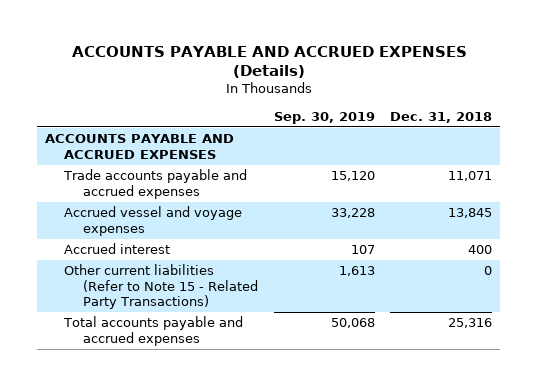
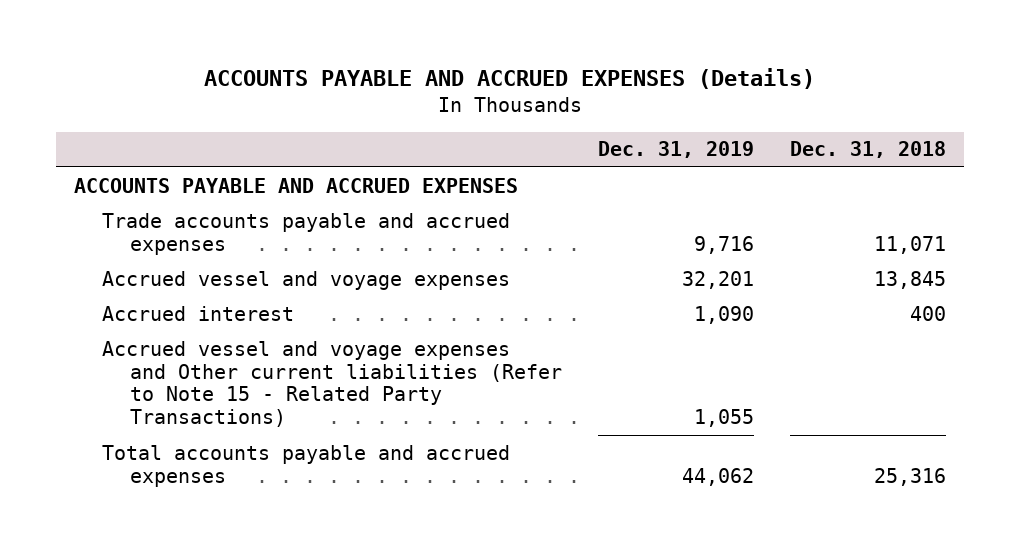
- | Sep. 30, 2019 | Dec. 31, 2018
+ | Dec. 31, 2019 | Dec. 31, 2018
- Other current liabilities (Refer to Note 15 - Related Party Transactions) | 1,613 | 0
+ Accrued vessel and voyage expenses and Other current liabilities (Refer to Note 15 - Related Party Transactions) | 1,055 |

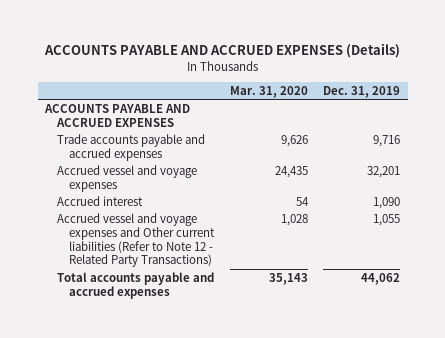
- | Dec. 31, 2019 | Dec. 31, 2018
+ | Mar. 31, 2020 | Dec. 31, 2019
- Accrued vessel and voyage expenses and Other current liabilities (Refer to Note 15 - Related Party Transactions) | 1,055 |
+ Accrued vessel and voyage expenses and Other current liabilities (Refer to Note 12 - Related Party Transactions) | 1,028 | 1,055

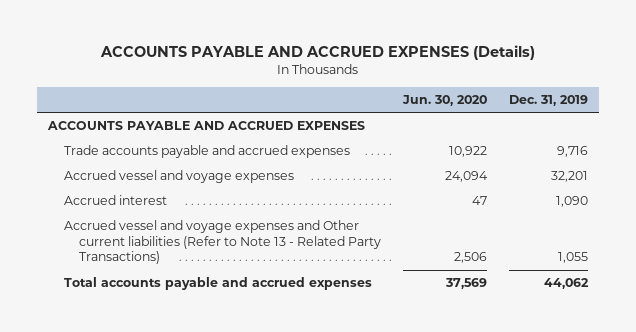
- | Mar. 31, 2020 | Dec. 31, 2019
+ | Jun. 30, 2020 | Dec. 31, 2019
- Accrued vessel and voyage expenses and Other current liabilities (Refer to Note 12 - Related Party Transactions) | 1,028 | 1,055
+ Accrued vessel and voyage expenses and Other current liabilities (Refer to Note 13 - Related Party Transactions) | 2,506 | 1,055

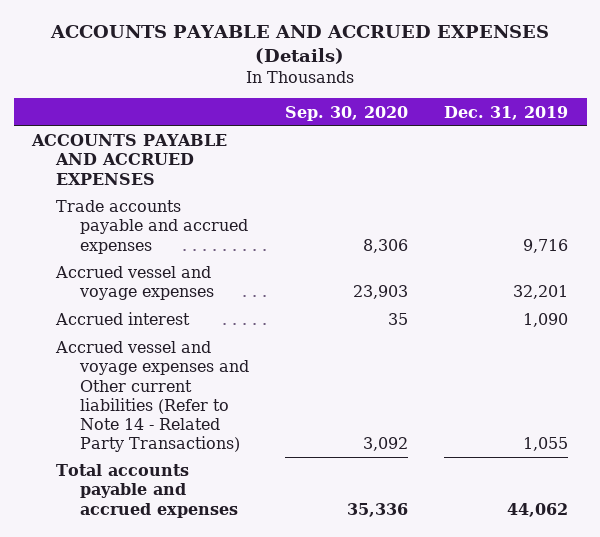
- | Jun. 30, 2020 | Dec. 31, 2019
+ | Sep. 30, 2020 | Dec. 31, 2019
- Accrued vessel and voyage expenses and Other current liabilities (Refer to Note 13 - Related Party Transactions) | 2,506 | 1,055
+ Accrued vessel and voyage expenses and Other current liabilities (Refer to Note 14 - Related Party Transactions) | 3,092 | 1,055

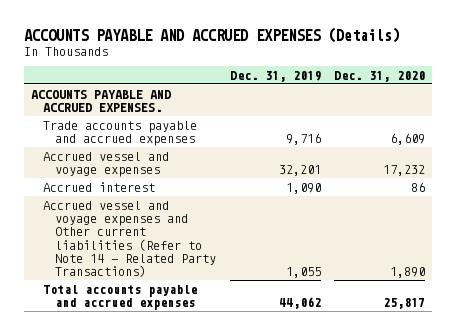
- | Sep. 30, 2020 | Dec. 31, 2019
+ | Dec. 31, 2019 | Dec. 31, 2020
- ACCOUNTS PAYABLE AND ACCRUED EXPENSES
+ ACCOUNTS PAYABLE AND ACCRUED EXPENSES.

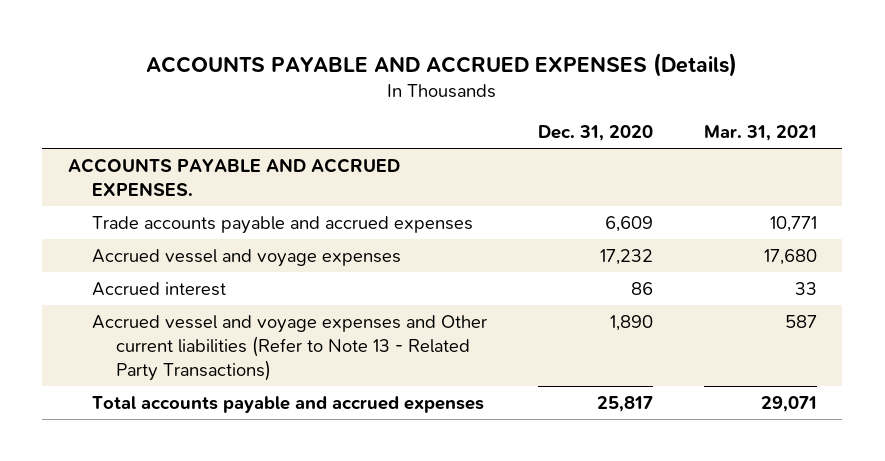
- | Dec. 31, 2019 | Dec. 31, 2020
+ | Dec. 31, 2020 | Mar. 31, 2021
- Accrued vessel and voyage expenses and Other current liabilities (Refer to Note 14 - Related Party Transactions) | 1,055 | 1,890
+ Accrued vessel and voyage expenses and Other current liabilities (Refer to Note 13 - Related Party Transactions) | 1,890 | 587

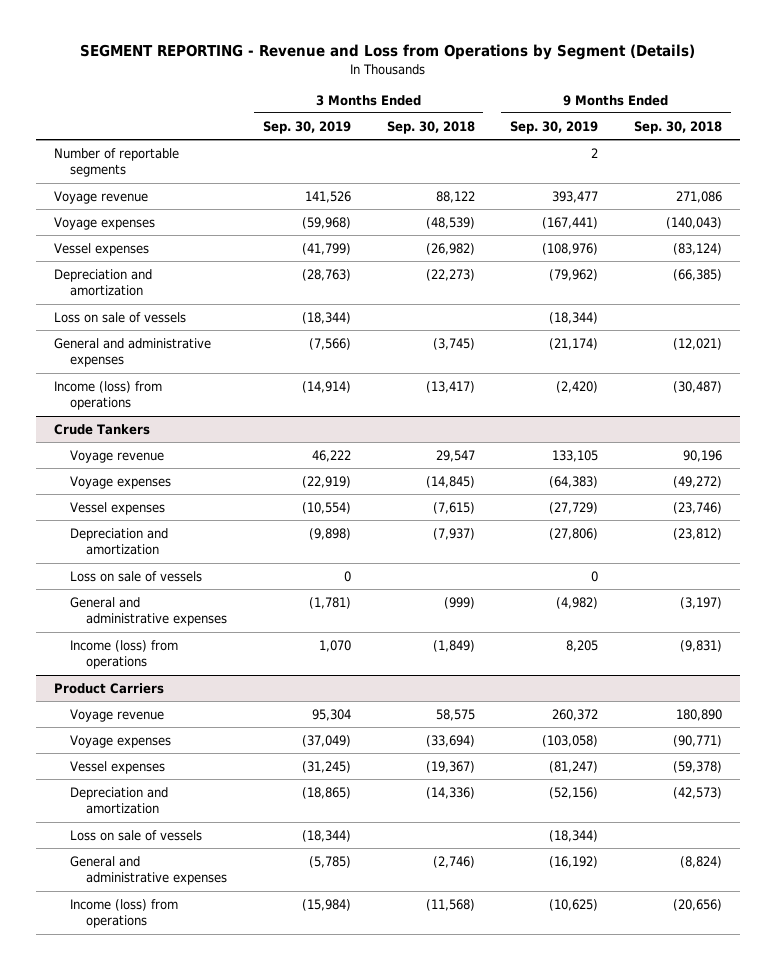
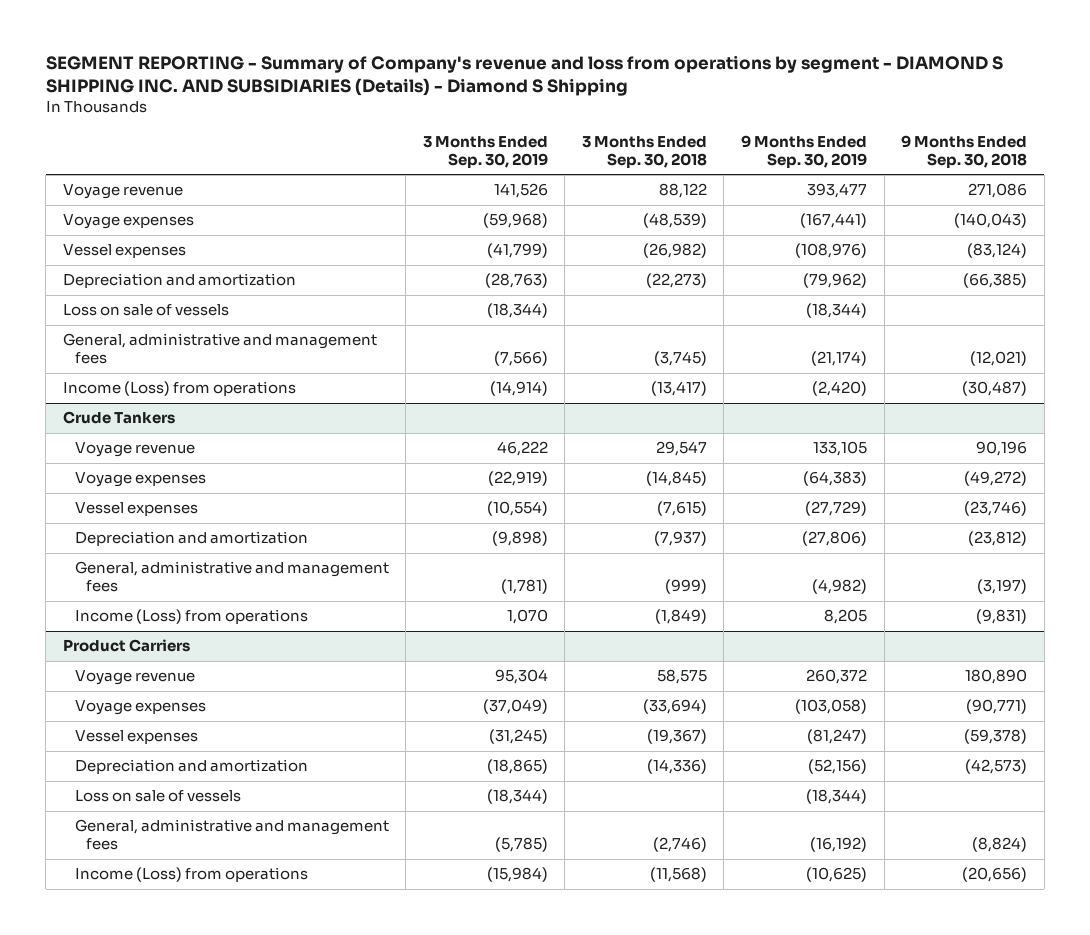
- SEGMENT REPORTING - Revenue and Loss from Operations by Segment (Details)
+ SEGMENT REPORTING - Summary of Company's revenue and loss from operations by segment - DIAMOND S SHIPPING INC. AND SUBSIDIARIES (Details) - Diamond S Shipping
- Number of reportable segments | | | 2 |
- General and administrative expenses | (7,566) | (3,745) | (21,174) | (12,021)
- Income (loss) from operations | (14,914) | (13,417) | (2,420) | (30,487)
+ General, administrative and management fees | (7,566) | (3,745) | (21,174) | (12,021)
+ Income (Loss) from operations | (14,914) | (13,417) | (2,420) | (30,487)
@ Crude Tankers
- Loss on sale of vessels | 0 | | 0 |
- General and administrative expenses | (1,781) | (999) | (4,982) | (3,197)
- Income (loss) from operations | 1,070 | (1,849) | 8,205 | (9,831)
+ General, administrative and management fees | (1,781) | (999) | (4,982) | (3,197)
+ Income (Loss) from operations | 1,070 | (1,849) | 8,205 | (9,831)
@ Product Carriers
- General and administrative expenses | (5,785) | (2,746) | (16,192) | (8,824)
- Income (loss) from operations | (15,984) | (11,568) | (10,625) | (20,656)
+ General, administrative and management fees | (5,785) | (2,746) | (16,192) | (8,824)
+ Income (Loss) from operations | (15,984) | (11,568) | (10,625) | (20,656)

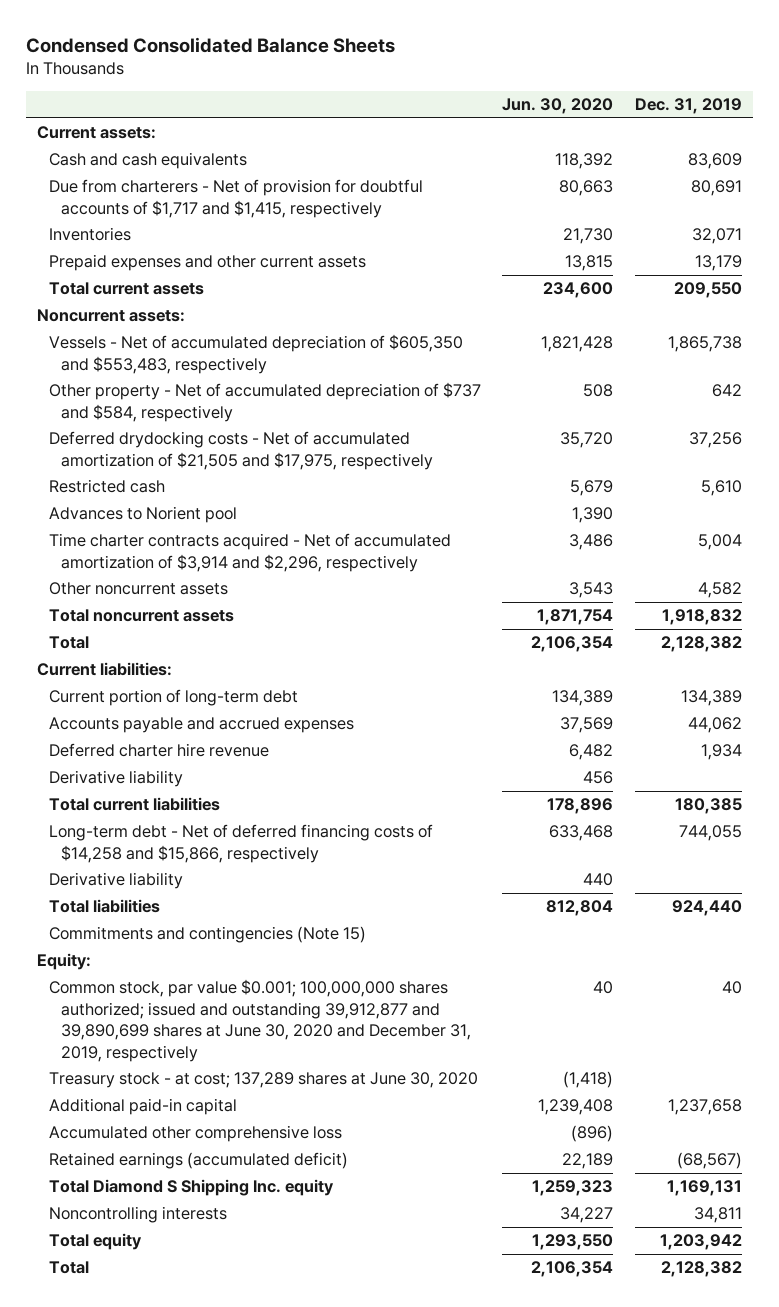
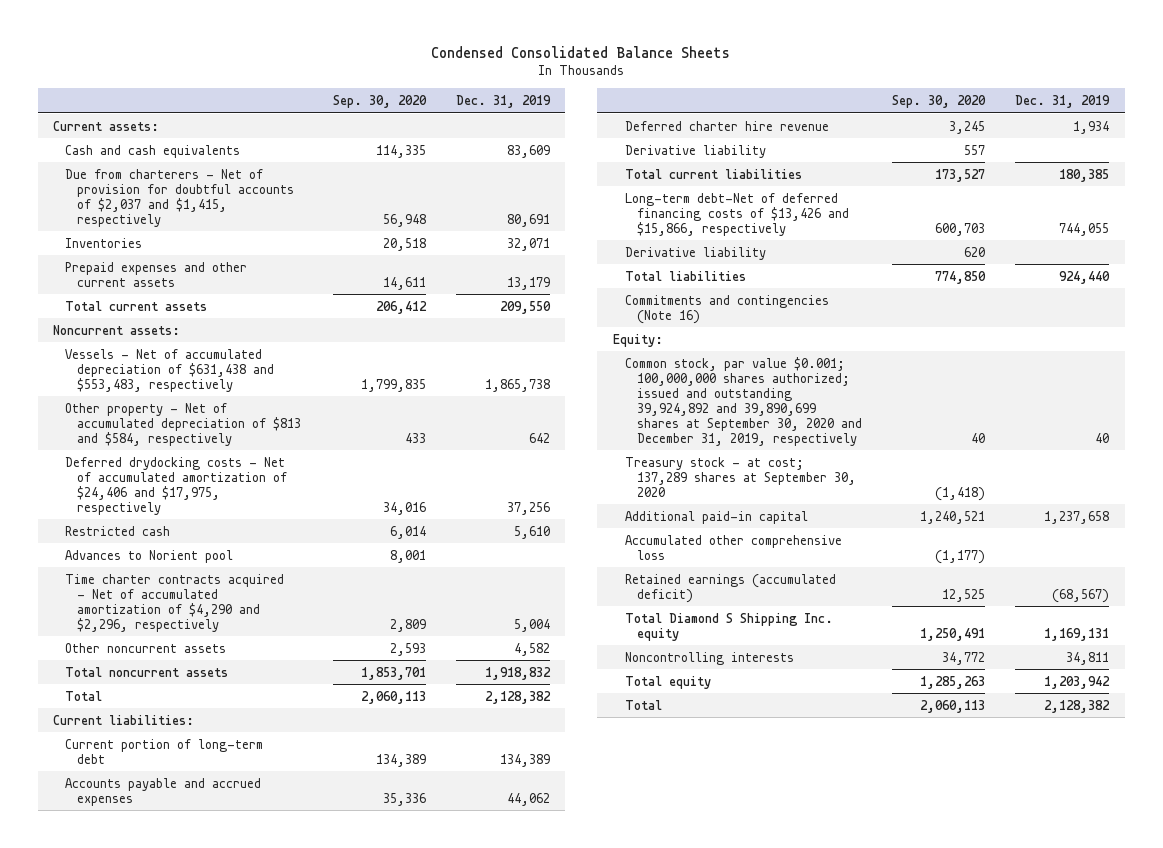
- | Jun. 30, 2020 | Dec. 31, 2019
+ | Sep. 30, 2020 | Dec. 31, 2019
- Due from charterers - Net of provision for doubtful accounts of $1,717 and $1,415, respectively | 80,663 | 80,691
+ Due from charterers - Net of provision for doubtful accounts of $2,037 and $1,415, respectively | 56,948 | 80,691
- Vessels - Net of accumulated depreciation of $605,350 and $553,483, respectively | 1,821,428 | 1,865,738
- Other property - Net of accumulated depreciation of $737 and $584, respectively | 508 | 642
- Deferred drydocking costs - Net of accumulated amortization of $21,505 and $17,975, respectively | 35,720 | 37,256
+ Vessels - Net of accumulated depreciation of $631,438 and $553,483, respectively | 1,799,835 | 1,865,738
+ Other property - Net of accumulated depreciation of $813 and $584, respectively | 433 | 642
+ Deferred drydocking costs - Net of accumulated amortization of $24,406 and $17,975, respectively | 34,016 | 37,256
- Time charter contracts acquired - Net of accumulated amortization of $3,914 and $2,296, respectively | 3,486 | 5,004
+ Time charter contracts acquired - Net of accumulated amortization of $4,290 and $2,296, respectively | 2,809 | 5,004
- Long-term debt - Net of deferred financing costs of $14,258 and $15,866, respectively | 633,468 | 744,055
+ Long-term debt-Net of deferred financing costs of $13,426 and $15,866, respectively | 600,703 | 744,055
- Commitments and contingencies (Note 15)
+ Commitments and contingencies (Note 16)
- Common stock, par value $0.001; 100,000,000 shares authorized; issued and outstanding 39,912,877 and 39,890,699 shares at June 30, 2020 and December 31, 2019, respectively | 40 | 40
- Treasury stock - at cost; 137,289 shares at June 30, 2020 | (1,418) |
+ Common stock, par value $0.001; 100,000,000 shares authorized; issued and outstanding 39,924,892 and 39,890,699 shares at September 30, 2020 and December 31, 2019, respectively | 40 | 40
+ Treasury stock - at cost; 137,289 shares at September 30, 2020 | (1,418) |

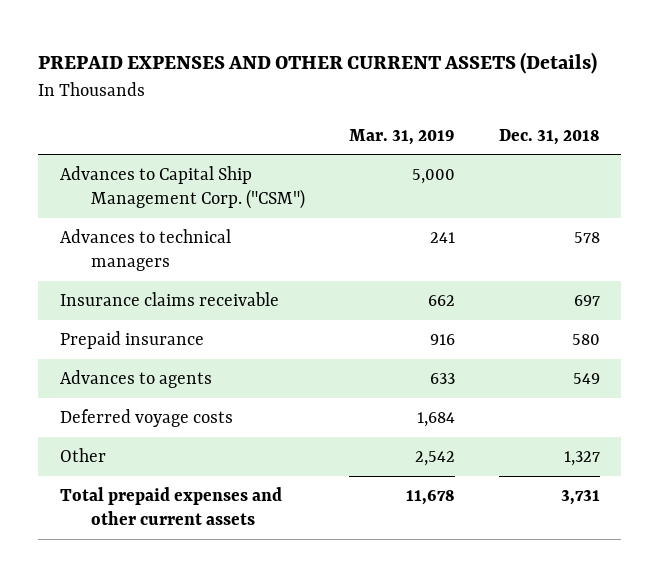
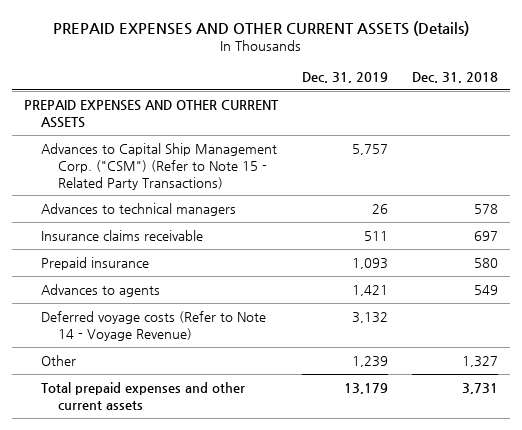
- | Mar. 31, 2019 | Dec. 31, 2018
+ | Dec. 31, 2019 | Dec. 31, 2018
- Advances to Capital Ship Management Corp. ("CSM") | 5,000 |
+ PREPAID EXPENSES AND OTHER CURRENT ASSETS
+ Advances to Capital Ship Management Corp. ("CSM") (Refer to Note 15 - Related Party Transactions) | 5,757 |
- Deferred voyage costs | 1,684 |
+ Deferred voyage costs (Refer to Note 14 - Voyage Revenue) | 3,132 |

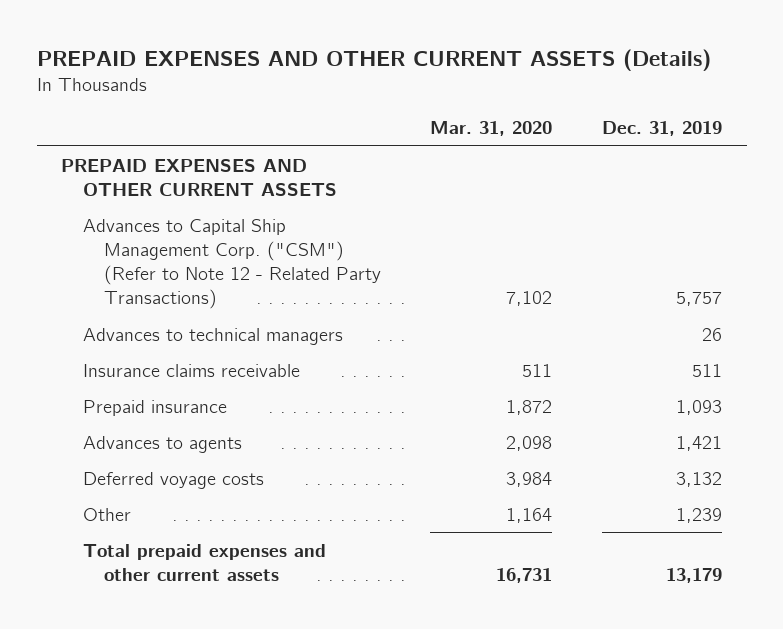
- | Dec. 31, 2019 | Dec. 31, 2018
+ | Mar. 31, 2020 | Dec. 31, 2019
- Advances to Capital Ship Management Corp. ("CSM") (Refer to Note 15 - Related Party Transactions) | 5,757 |
+ Advances to Capital Ship Management Corp. ("CSM") (Refer to Note 12 - Related Party Transactions) | 7,102 | 5,757
- Deferred voyage costs (Refer to Note 14 - Voyage Revenue) | 3,132 |
+ Deferred voyage costs | 3,984 | 3,132

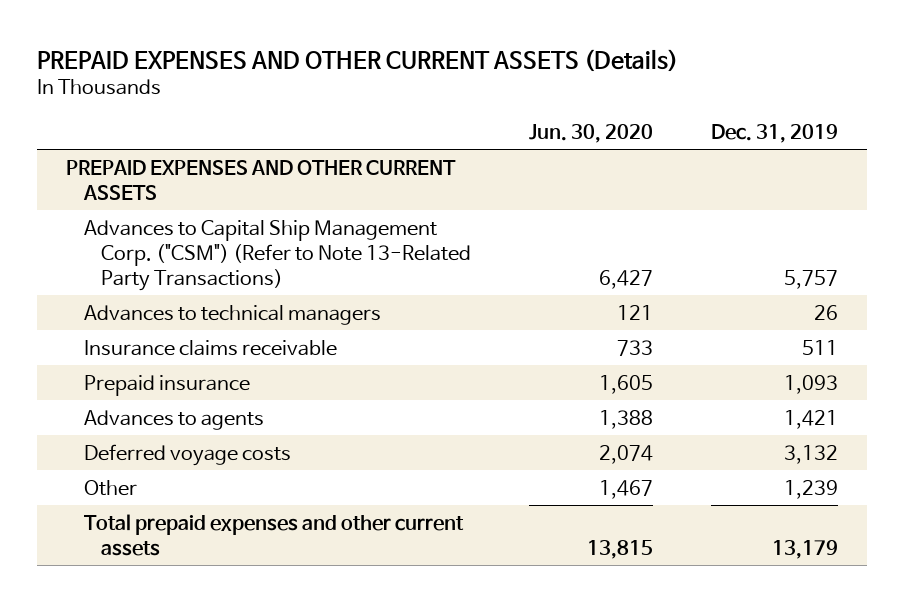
- | Mar. 31, 2020 | Dec. 31, 2019
+ | Jun. 30, 2020 | Dec. 31, 2019
- Advances to Capital Ship Management Corp. ("CSM") (Refer to Note 12 - Related Party Transactions) | 7,102 | 5,757
+ Advances to Capital Ship Management Corp. ("CSM") (Refer to Note 13-Related Party Transactions) | 6,427 | 5,757

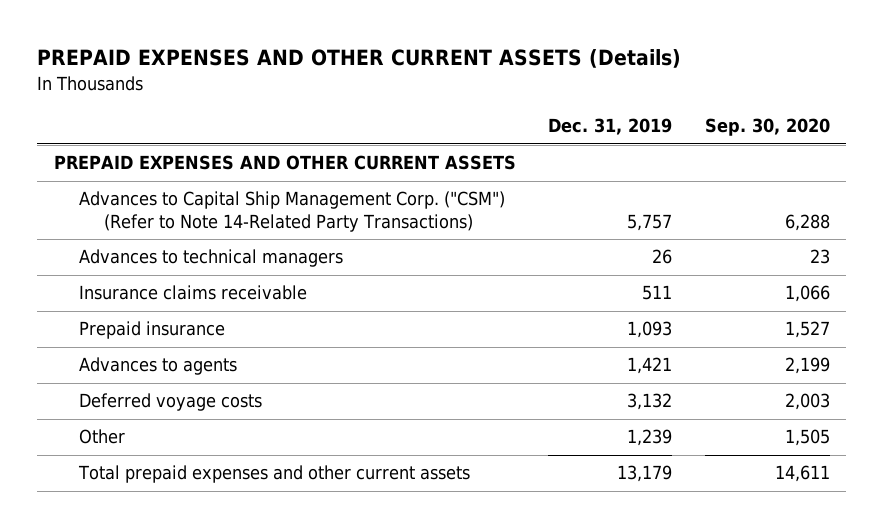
- | Jun. 30, 2020 | Dec. 31, 2019
+ | Dec. 31, 2019 | Sep. 30, 2020
- Advances to Capital Ship Management Corp. ("CSM") (Refer to Note 13-Related Party Transactions) | 6,427 | 5,757
+ Advances to Capital Ship Management Corp. ("CSM") (Refer to Note 14-Related Party Transactions) | 5,757 | 6,288

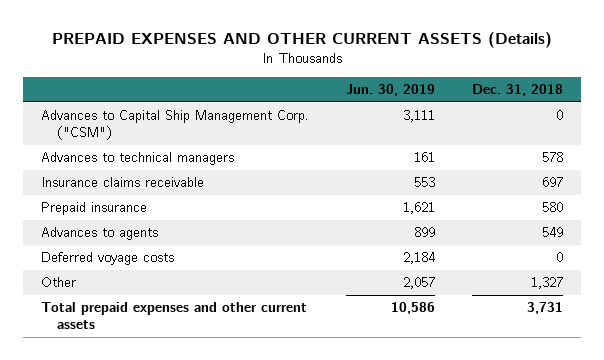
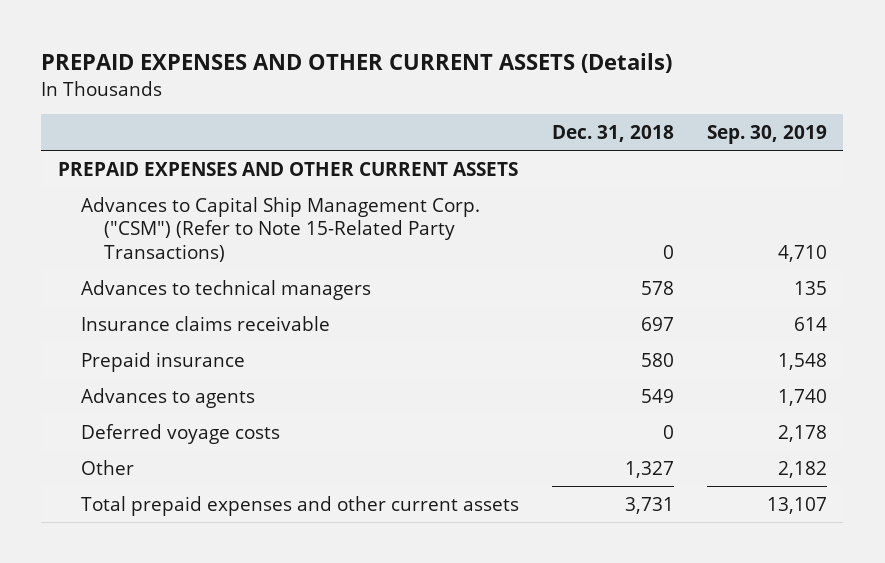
- | Jun. 30, 2019 | Dec. 31, 2018
+ | Dec. 31, 2018 | Sep. 30, 2019
- Advances to Capital Ship Management Corp. ("CSM") | 3,111 | 0
+ PREPAID EXPENSES AND OTHER CURRENT ASSETS
+ Advances to Capital Ship Management Corp. ("CSM") (Refer to Note 15-Related Party Transactions) | 0 | 4,710

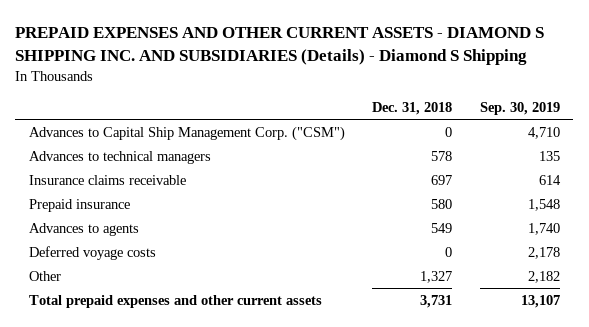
- PREPAID EXPENSES AND OTHER CURRENT ASSETS (Details)
+ PREPAID EXPENSES AND OTHER CURRENT ASSETS - DIAMOND S SHIPPING INC. AND SUBSIDIARIES (Details) - Diamond S Shipping
- PREPAID EXPENSES AND OTHER CURRENT ASSETS
- Advances to Capital Ship Management Corp. ("CSM") (Refer to Note 15-Related Party Transactions) | 0 | 4,710
+ Advances to Capital Ship Management Corp. ("CSM") | 0 | 4,710

